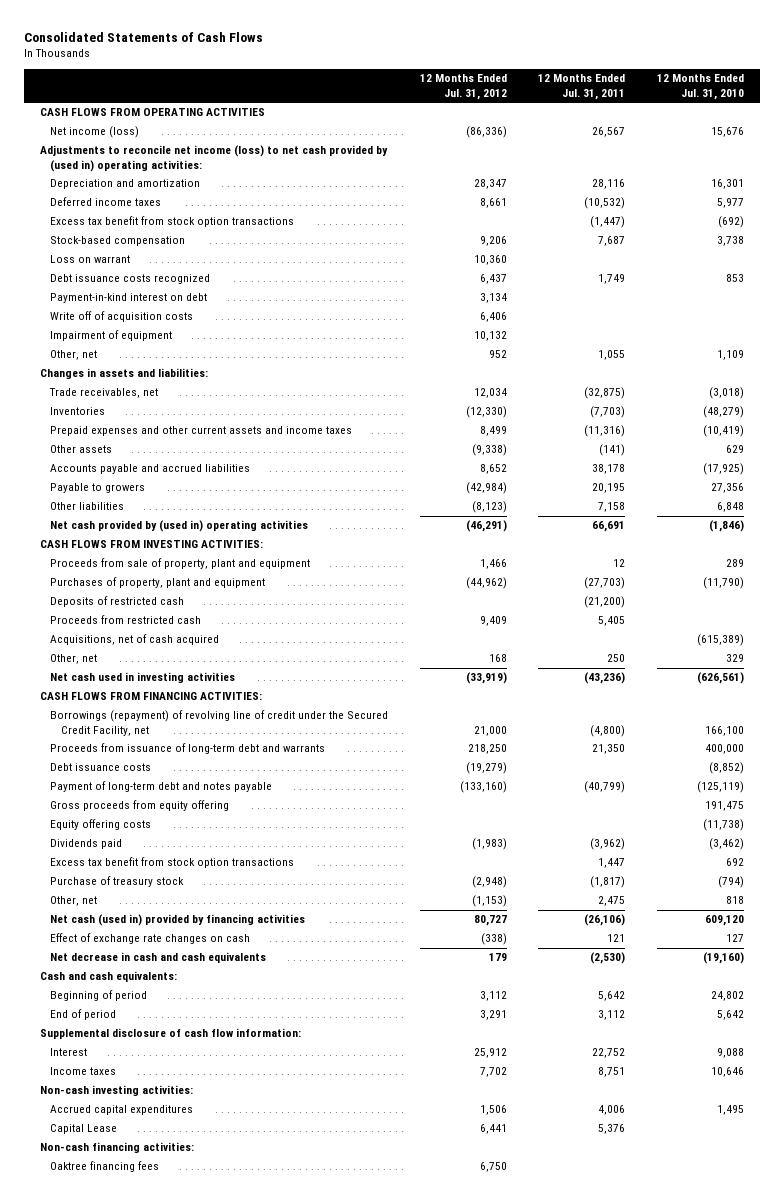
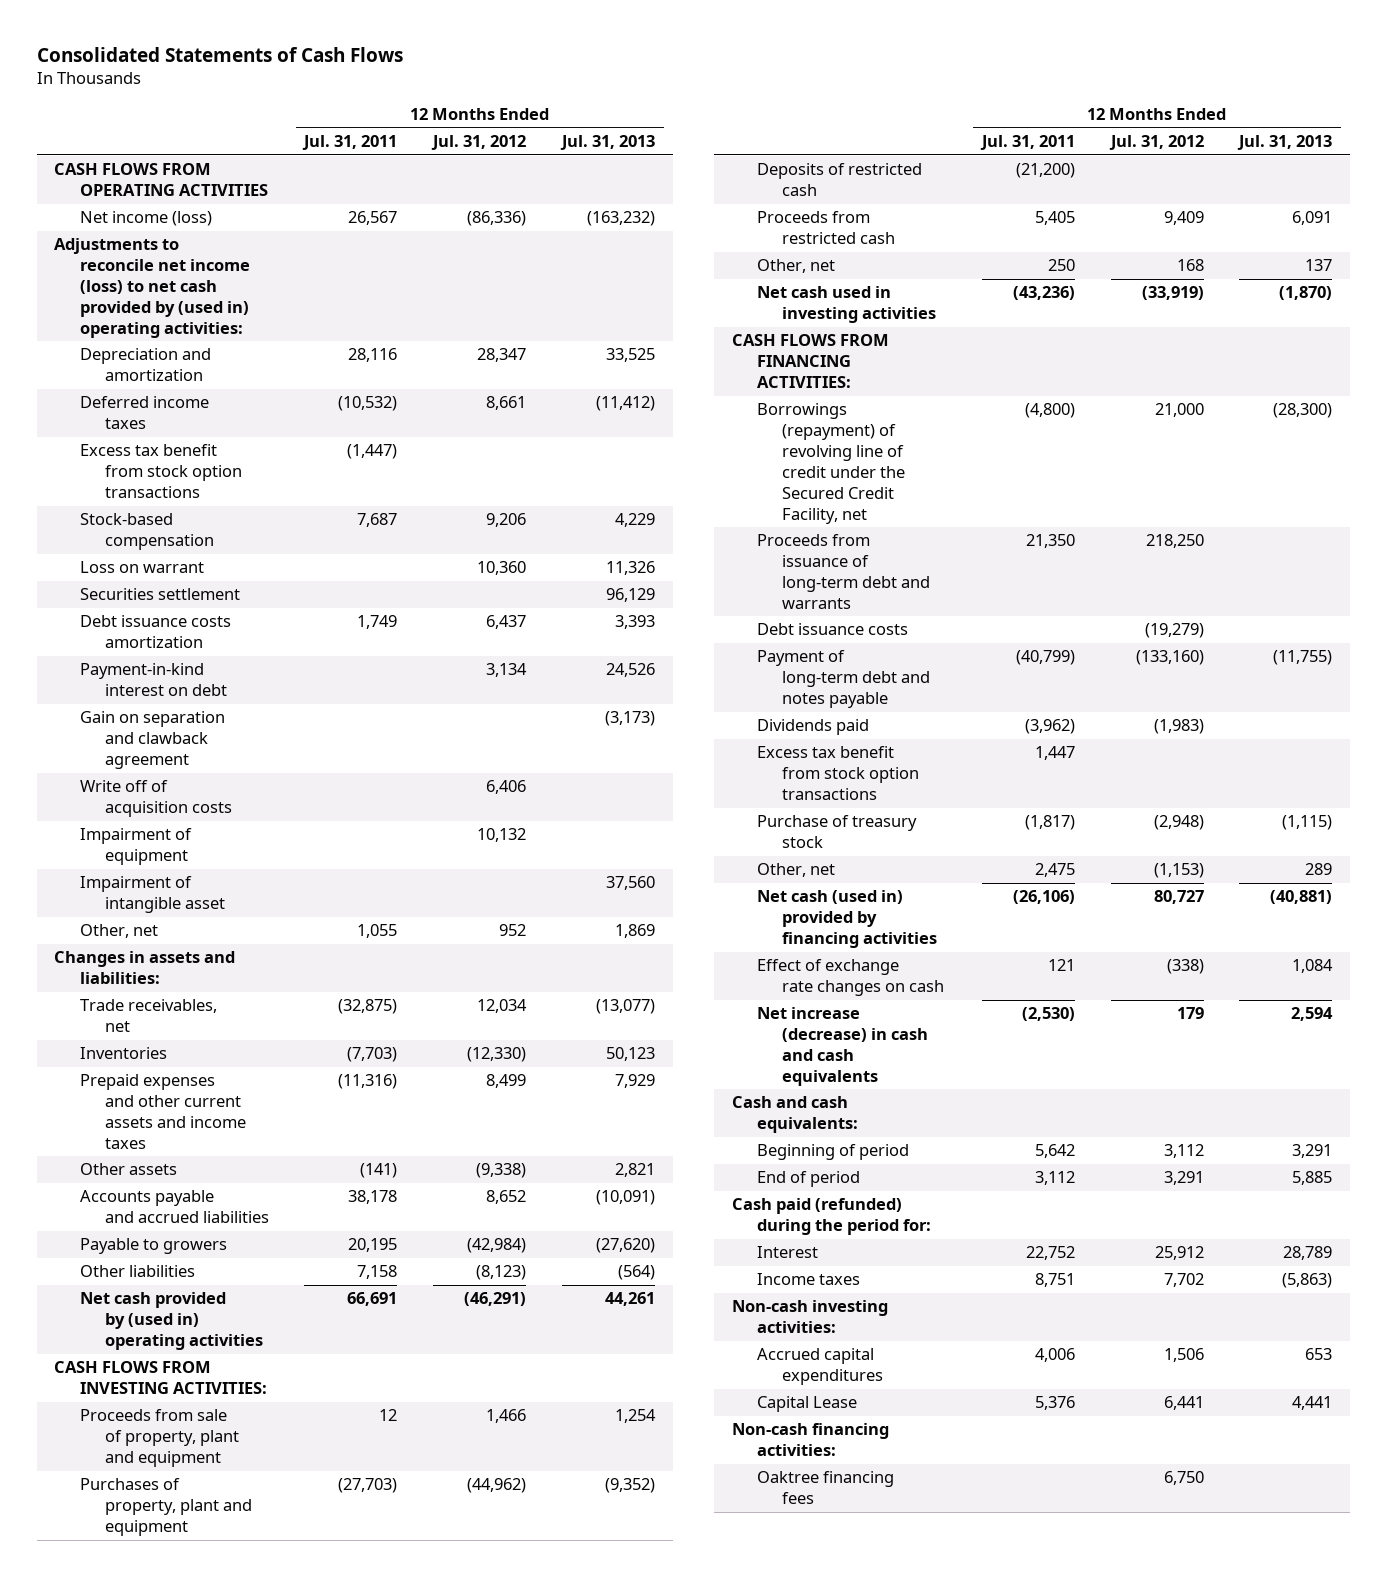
- | 12 Months Ended Jul. 31, 2012 | 12 Months Ended Jul. 31, 2011 | 12 Months Ended Jul. 31, 2010
+ | 12 Months Ended Jul. 31, 2011 | 12 Months Ended Jul. 31, 2012 | 12 Months Ended Jul. 31, 2013
- Debt issuance costs recognized | 6,437 | 1,749 | 853
+ Securities settlement | | | 96,129
+ Debt issuance costs amortization | 1,749 | 6,437 | 3,393
+ Gain on separation and clawback agreement | | | (3,173)
+ Impairment of intangible asset | | | 37,560
- Acquisitions, net of cash acquired | | | (615,389)
- Gross proceeds from equity offering | | | 191,475
- Equity offering costs | | | (11,738)
- Net decrease in cash and cash equivalents | 179 | (2,530) | (19,160)
+ Net increase (decrease) in cash and cash equivalents | (2,530) | 179 | 2,594
- Supplemental disclosure of cash flow information:
+ Cash paid (refunded) during the period for:

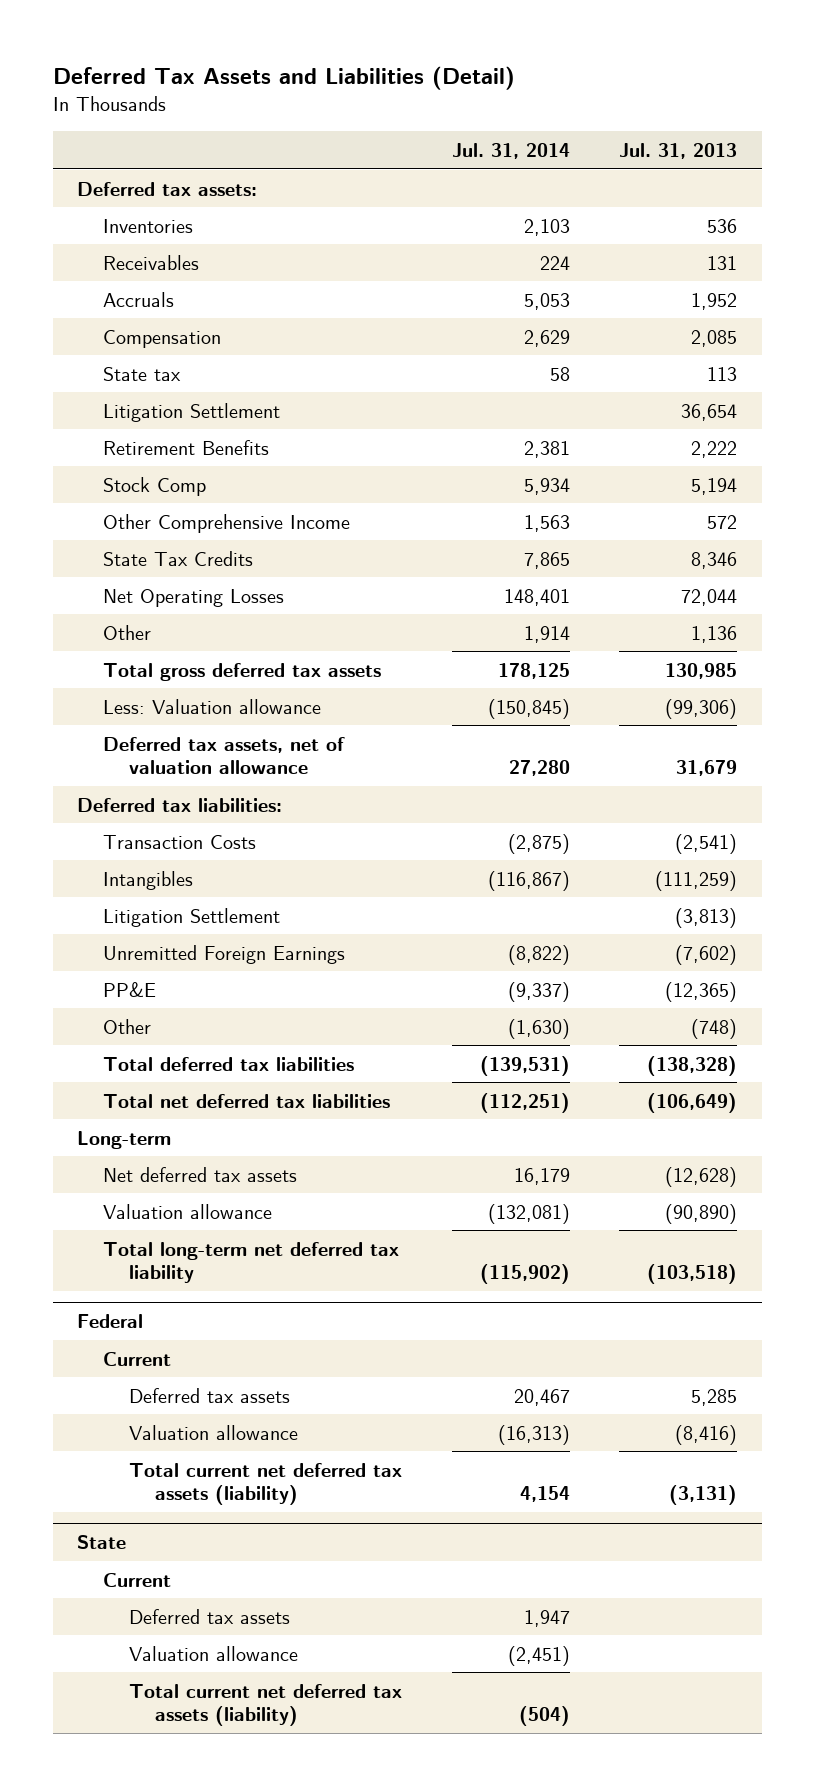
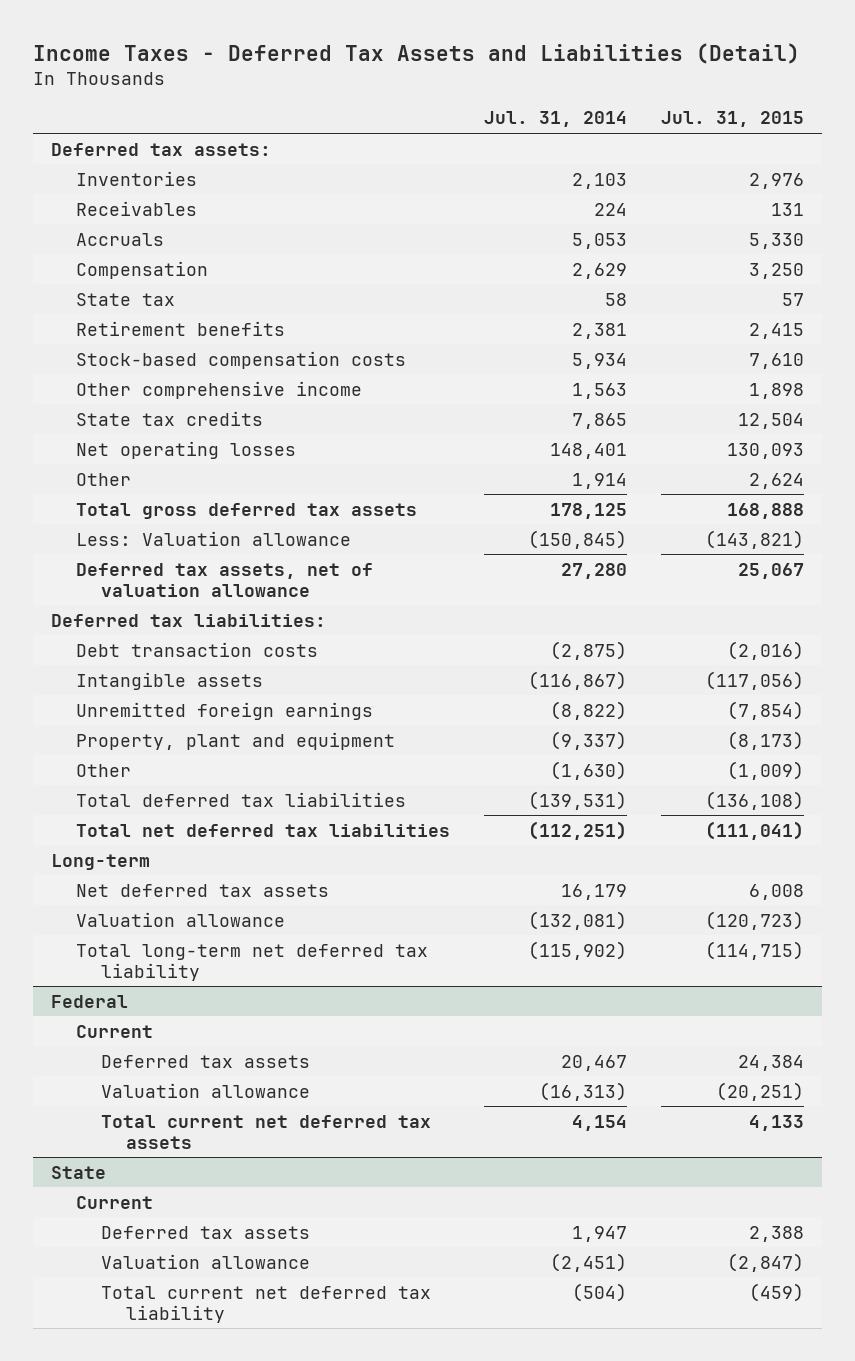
- Deferred Tax Assets and Liabilities (Detail)
+ Income Taxes - Deferred Tax Assets and Liabilities (Detail)
- | Jul. 31, 2014 | Jul. 31, 2013
+ | Jul. 31, 2014 | Jul. 31, 2015
- Litigation Settlement | | 36,654
- Retirement Benefits | 2,381 | 2,222
- Stock Comp | 5,934 | 5,194
- Other Comprehensive Income | 1,563 | 572
- State Tax Credits | 7,865 | 8,346
- Net Operating Losses | 148,401 | 72,044
+ Retirement benefits | 2,381 | 2,415
+ Stock-based compensation costs | 5,934 | 7,610
+ Other comprehensive income | 1,563 | 1,898
+ State tax credits | 7,865 | 12,504
+ Net operating losses | 148,401 | 130,093
- Transaction Costs | (2,875) | (2,541)
- Intangibles | (116,867) | (111,259)
- Litigation Settlement | | (3,813)
- Unremitted Foreign Earnings | (8,822) | (7,602)
- PP&E | (9,337) | (12,365)
+ Debt transaction costs | (2,875) | (2,016)
+ Intangible assets | (116,867) | (117,056)
+ Unremitted foreign earnings | (8,822) | (7,854)
+ Property, plant and equipment | (9,337) | (8,173)
@ Federal
- Total current net deferred tax assets (liability) | 4,154 | (3,131)
+ Total current net deferred tax assets | 4,154 | 4,133
@ State
- Total current net deferred tax assets (liability) | (504) |
+ Total current net deferred tax liability | (504) | (459)

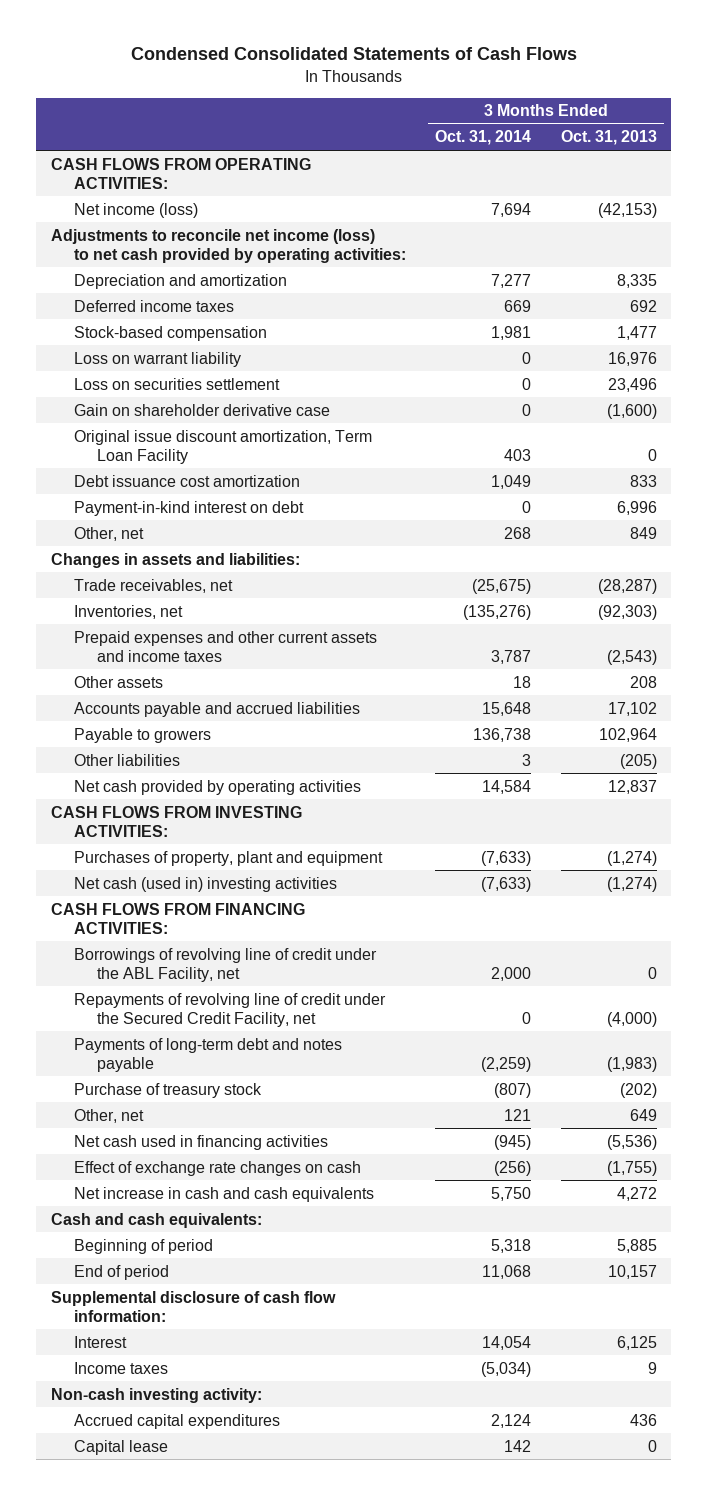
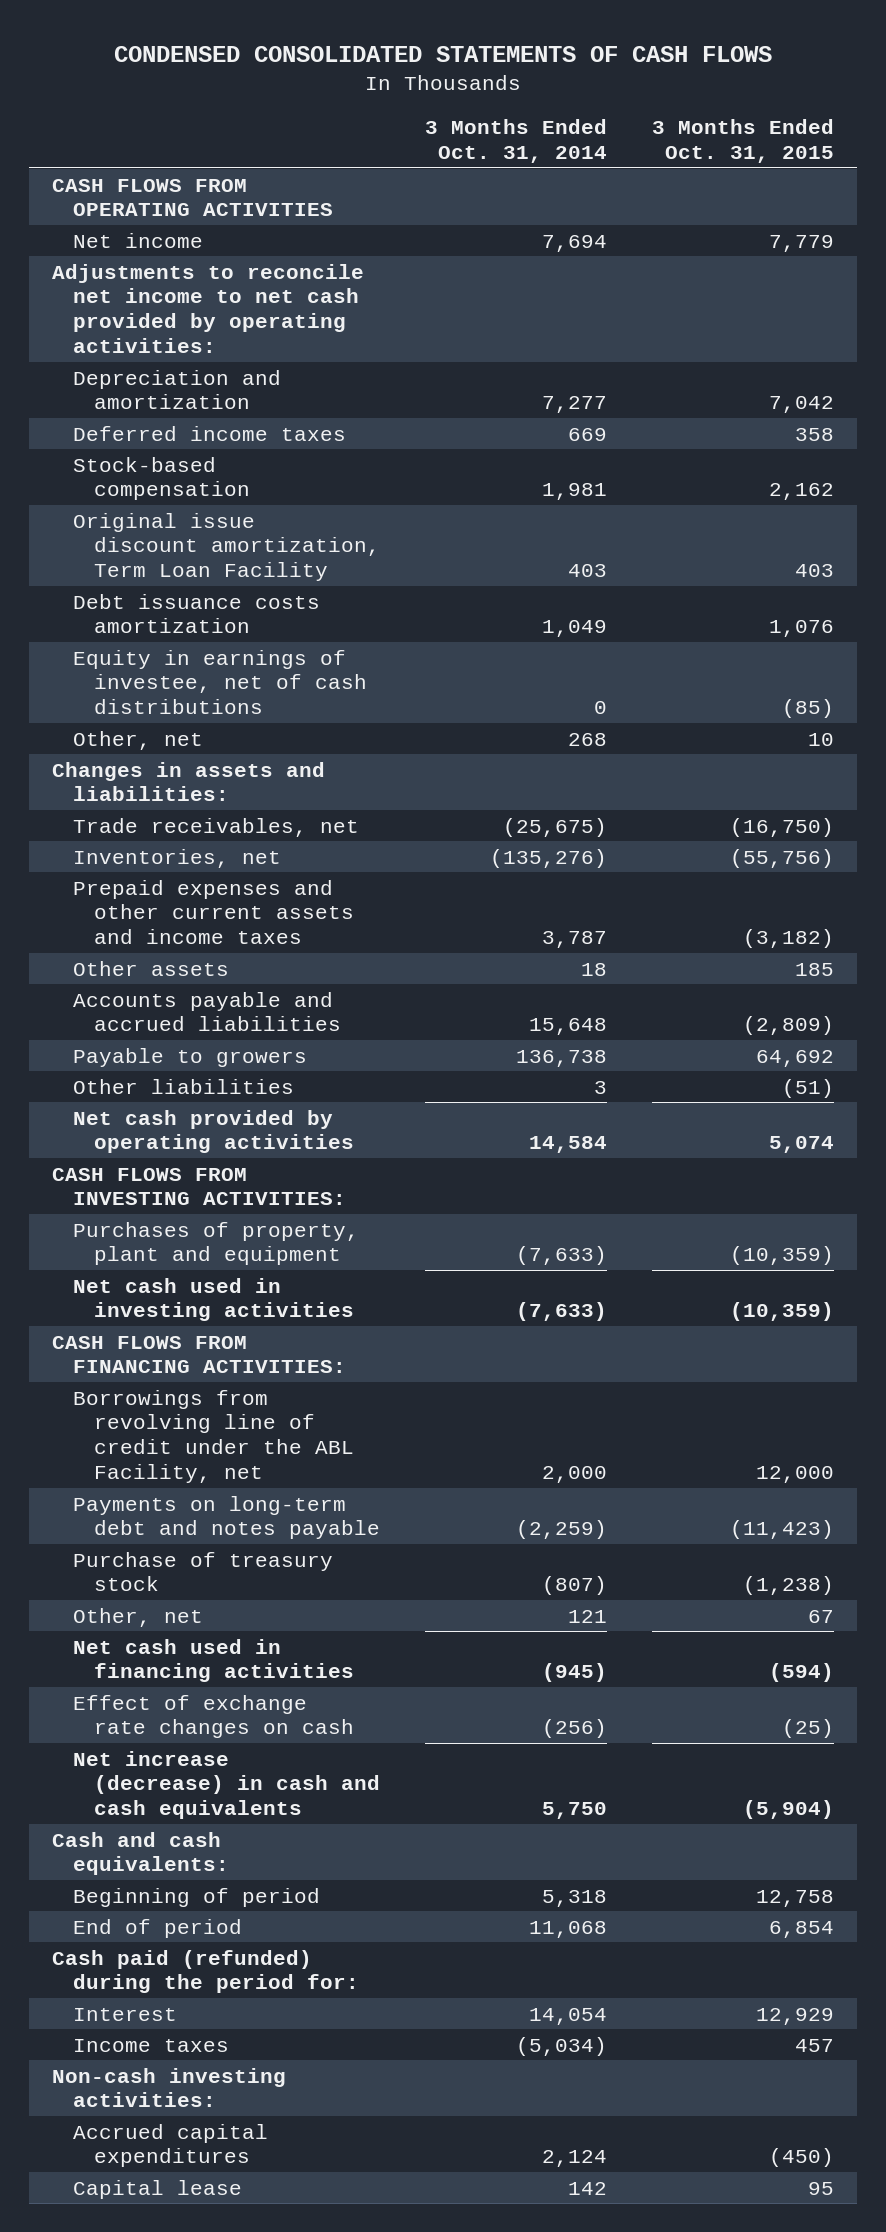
- Condensed Consolidated Statements of Cash Flows
+ CONDENSED CONSOLIDATED STATEMENTS OF CASH FLOWS
- | 3 Months Ended Oct. 31, 2014 | 3 Months Ended Oct. 31, 2013
+ | 3 Months Ended Oct. 31, 2014 | 3 Months Ended Oct. 31, 2015
- CASH FLOWS FROM OPERATING ACTIVITIES:
- Net income (loss) | 7,694 | (42,153)
- Adjustments to reconcile net income (loss) to net cash provided by operating activities:
+ CASH FLOWS FROM OPERATING ACTIVITIES
+ Net income | 7,694 | 7,779
+ Adjustments to reconcile net income to net cash provided by operating activities:
- Loss on warrant liability | 0 | 16,976
- Loss on securities settlement | 0 | 23,496
- Gain on shareholder derivative case | 0 | (1,600)
- Debt issuance cost amortization | 1,049 | 833
- Payment-in-kind interest on debt | 0 | 6,996
+ Debt issuance costs amortization | 1,049 | 1,076
+ Equity in earnings of investee, net of cash distributions | 0 | (85)
- Net cash (used in) investing activities | (7,633) | (1,274)
+ Net cash used in investing activities | (7,633) | (10,359)
- Borrowings of revolving line of credit under the ABL Facility, net | 2,000 | 0
- Repayments of revolving line of credit under the Secured Credit Facility, net | 0 | (4,000)
- Payments of long-term debt and notes payable | (2,259) | (1,983)
+ Borrowings from revolving line of credit under the ABL Facility, net | 2,000 | 12,000
+ Payments on long-term debt and notes payable | (2,259) | (11,423)
- Net increase in cash and cash equivalents | 5,750 | 4,272
+ Net increase (decrease) in cash and cash equivalents | 5,750 | (5,904)
- Supplemental disclosure of cash flow information:
+ Cash paid (refunded) during the period for:
- Non-cash investing activity:
+ Non-cash investing activities:

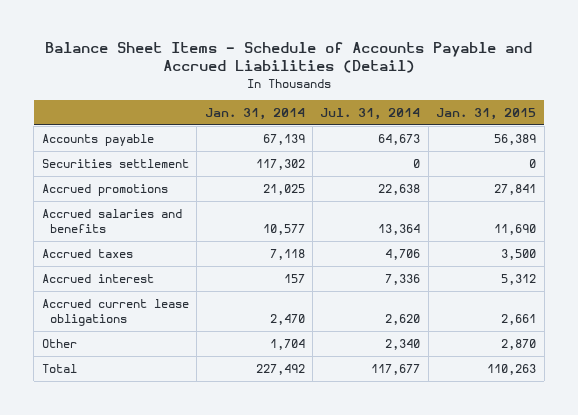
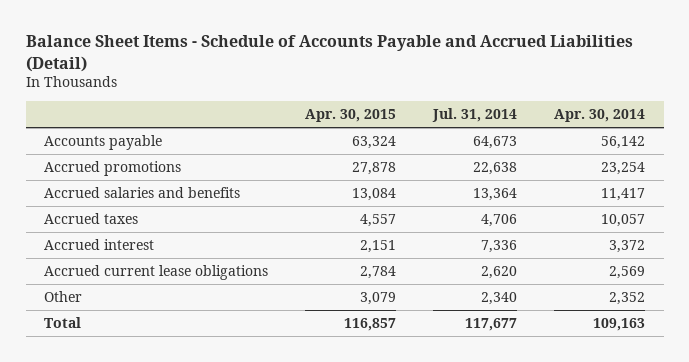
- | Jan. 31, 2014 | Jul. 31, 2014 | Jan. 31, 2015
+ | Apr. 30, 2015 | Jul. 31, 2014 | Apr. 30, 2014
- Securities settlement | 117,302 | 0 | 0

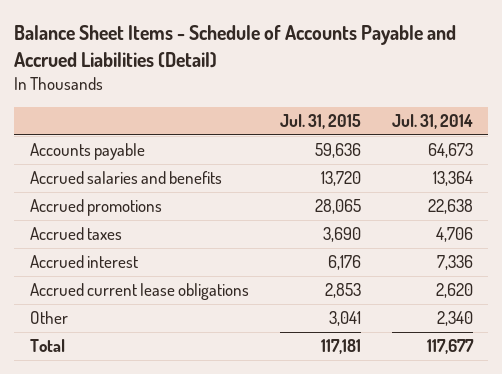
- | Apr. 30, 2015 | Jul. 31, 2014 | Apr. 30, 2014
+ | Jul. 31, 2015 | Jul. 31, 2014
moved down: Accrued promotions | 28,065 | 22,638

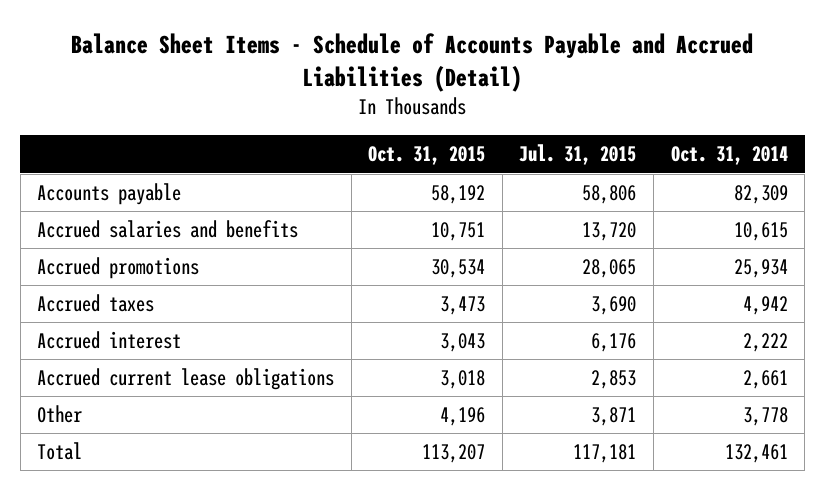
- | Jul. 31, 2015 | Jul. 31, 2014
+ | Oct. 31, 2015 | Jul. 31, 2015 | Oct. 31, 2014
- Accounts payable | 59,636 | 64,673
+ Accounts payable | 58,192 | 58,806 | 82,309
- Other | 3,041 | 2,340
+ Other | 4,196 | 3,871 | 3,778

